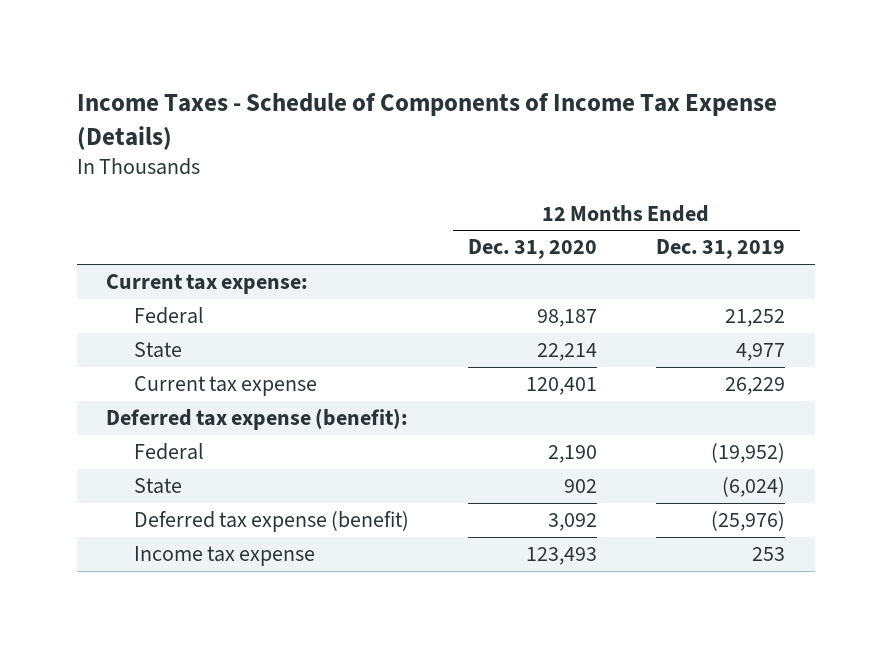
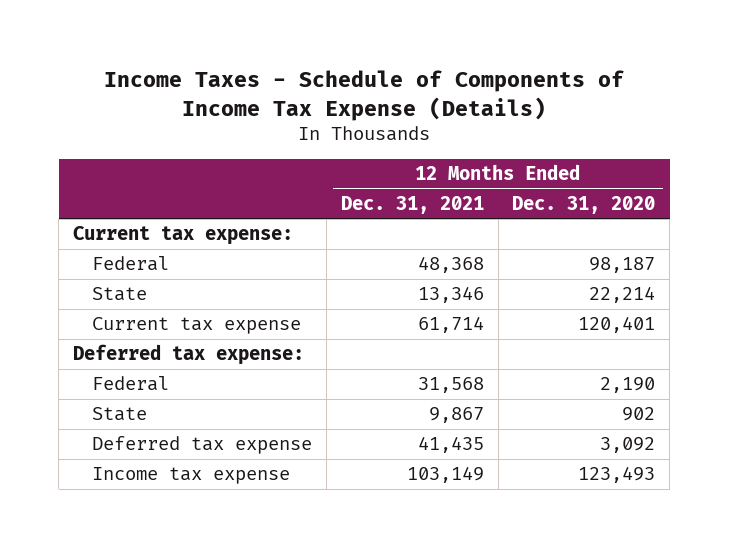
- | 12 Months Ended Dec. 31, 2020 | 12 Months Ended Dec. 31, 2019
+ | 12 Months Ended Dec. 31, 2021 | 12 Months Ended Dec. 31, 2020
- Deferred tax expense (benefit):
+ Deferred tax expense:
- Deferred tax expense (benefit) | 3,092 | (25,976)
+ Deferred tax expense | 41,435 | 3,092

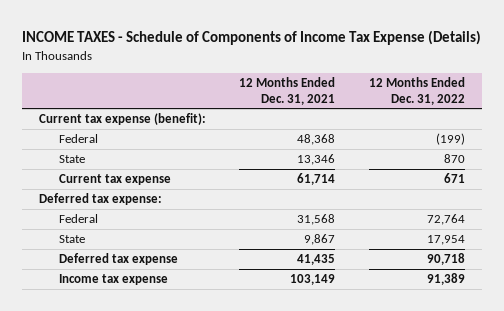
- Income Taxes - Schedule of Components of Income Tax Expense (Details)
+ INCOME TAXES - Schedule of Components of Income Tax Expense (Details)
- | 12 Months Ended Dec. 31, 2021 | 12 Months Ended Dec. 31, 2020
+ | 12 Months Ended Dec. 31, 2021 | 12 Months Ended Dec. 31, 2022
- Current tax expense:
+ Current tax expense (benefit):

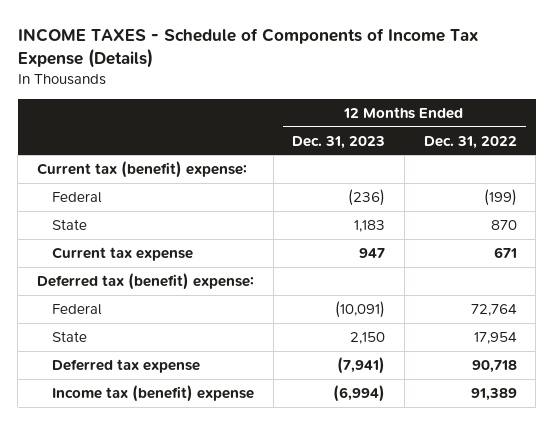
- | 12 Months Ended Dec. 31, 2021 | 12 Months Ended Dec. 31, 2022
+ | 12 Months Ended Dec. 31, 2023 | 12 Months Ended Dec. 31, 2022
- Current tax expense (benefit):
+ Current tax (benefit) expense:
- Deferred tax expense:
+ Deferred tax (benefit) expense:
- Income tax expense | 103,149 | 91,389
+ Income tax (benefit) expense | (6,994) | 91,389

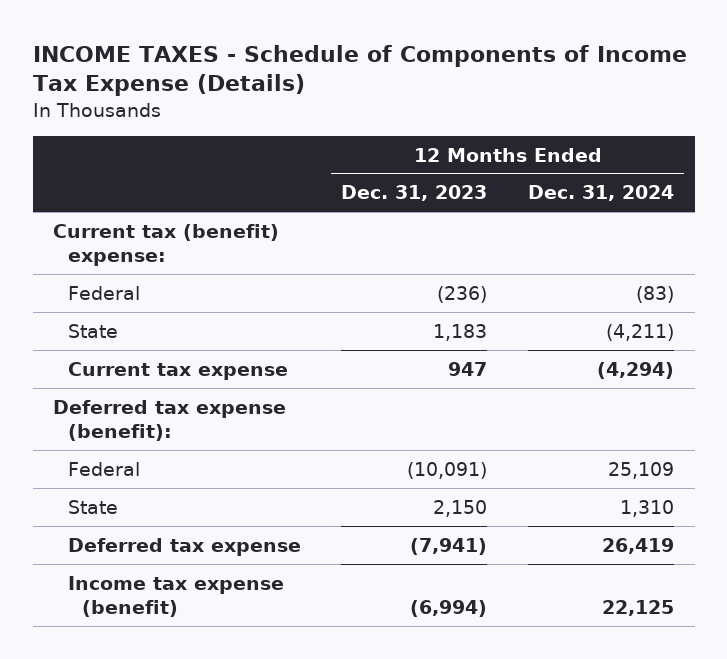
- | 12 Months Ended Dec. 31, 2023 | 12 Months Ended Dec. 31, 2022
+ | 12 Months Ended Dec. 31, 2023 | 12 Months Ended Dec. 31, 2024
- Deferred tax (benefit) expense:
+ Deferred tax expense (benefit):
- Income tax (benefit) expense | (6,994) | 91,389
+ Income tax expense (benefit) | (6,994) | 22,125

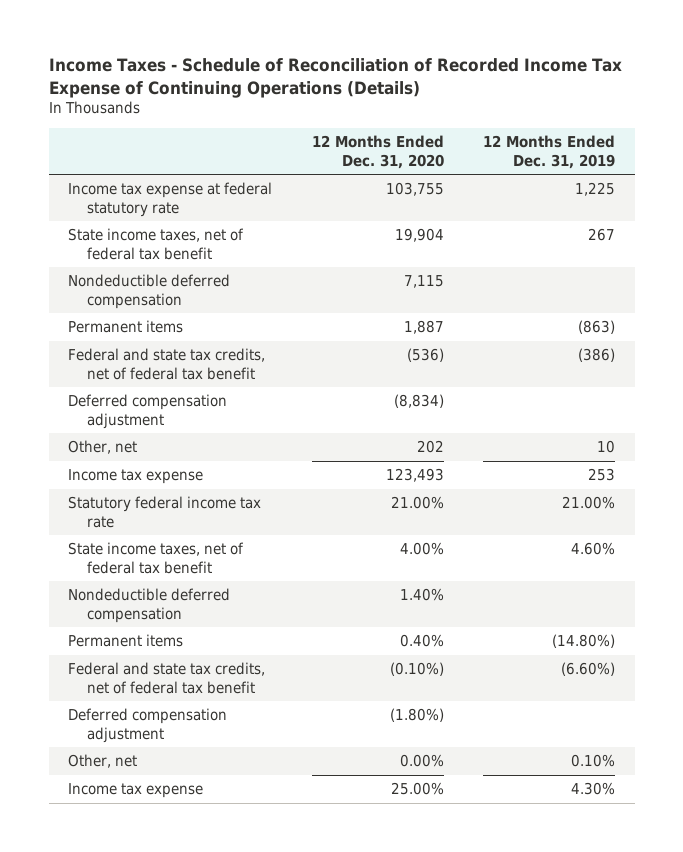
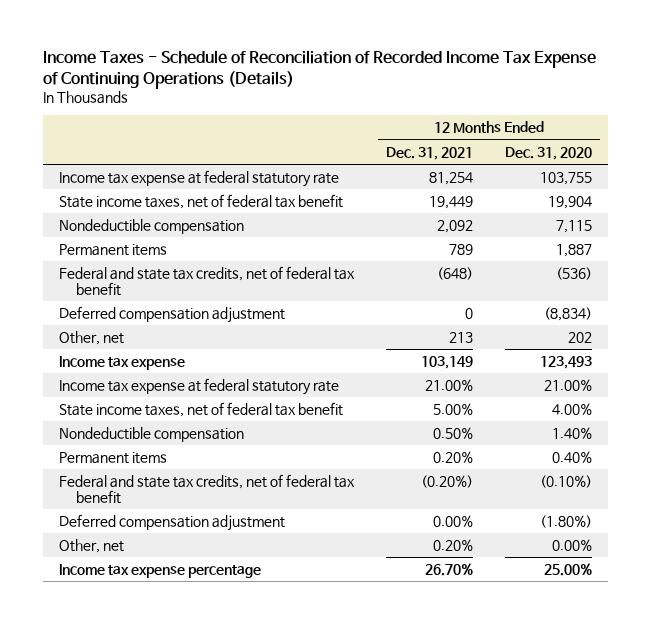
- | 12 Months Ended Dec. 31, 2020 | 12 Months Ended Dec. 31, 2019
+ | 12 Months Ended Dec. 31, 2021 | 12 Months Ended Dec. 31, 2020
- Nondeductible deferred compensation | 7,115 |
+ Nondeductible compensation | 2,092 | 7,115
- Statutory federal income tax rate | 21.00% | 21.00%
+ Income tax expense at federal statutory rate | 21.00% | 21.00%
- Nondeductible deferred compensation | 1.40% |
+ Nondeductible compensation | 0.50% | 1.40%
- Income tax expense | 25.00% | 4.30%
+ Income tax expense percentage | 26.70% | 25.00%

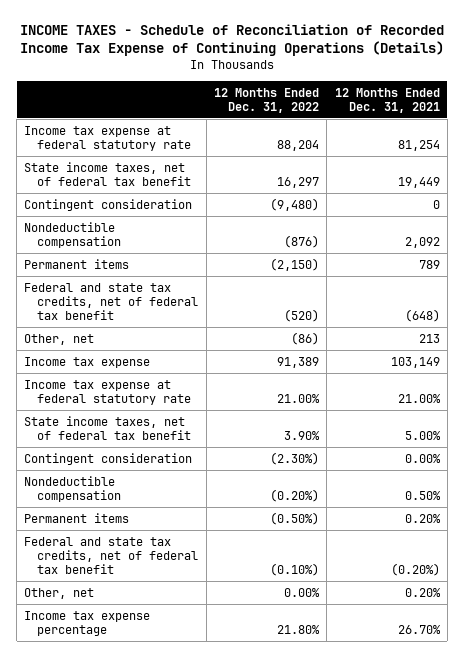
- Income Taxes - Schedule of Reconciliation of Recorded Income Tax Expense of Continuing Operations (Details)
+ INCOME TAXES - Schedule of Reconciliation of Recorded Income Tax Expense of Continuing Operations (Details)
- | 12 Months Ended Dec. 31, 2021 | 12 Months Ended Dec. 31, 2020
+ | 12 Months Ended Dec. 31, 2022 | 12 Months Ended Dec. 31, 2021
+ Contingent consideration | (9,480) | 0
- Deferred compensation adjustment | 0 | (8,834)
+ Contingent consideration | (2.30%) | 0.00%
- Deferred compensation adjustment | 0.00% | (1.80%)

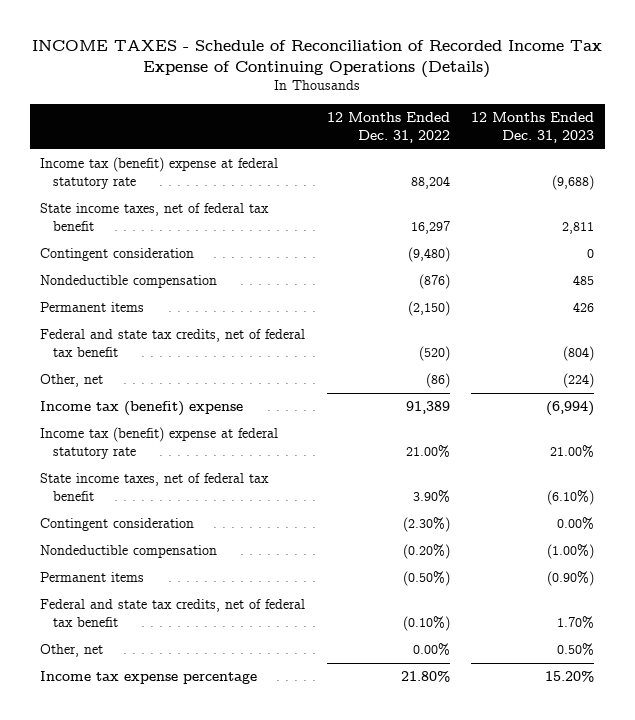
- | 12 Months Ended Dec. 31, 2022 | 12 Months Ended Dec. 31, 2021
+ | 12 Months Ended Dec. 31, 2022 | 12 Months Ended Dec. 31, 2023
- Income tax expense at federal statutory rate | 88,204 | 81,254
+ Income tax (benefit) expense at federal statutory rate | 88,204 | (9,688)
- Income tax expense | 91,389 | 103,149
- Income tax expense at federal statutory rate | 21.00% | 21.00%
+ Income tax (benefit) expense | 91,389 | (6,994)
+ Income tax (benefit) expense at federal statutory rate | 21.00% | 21.00%

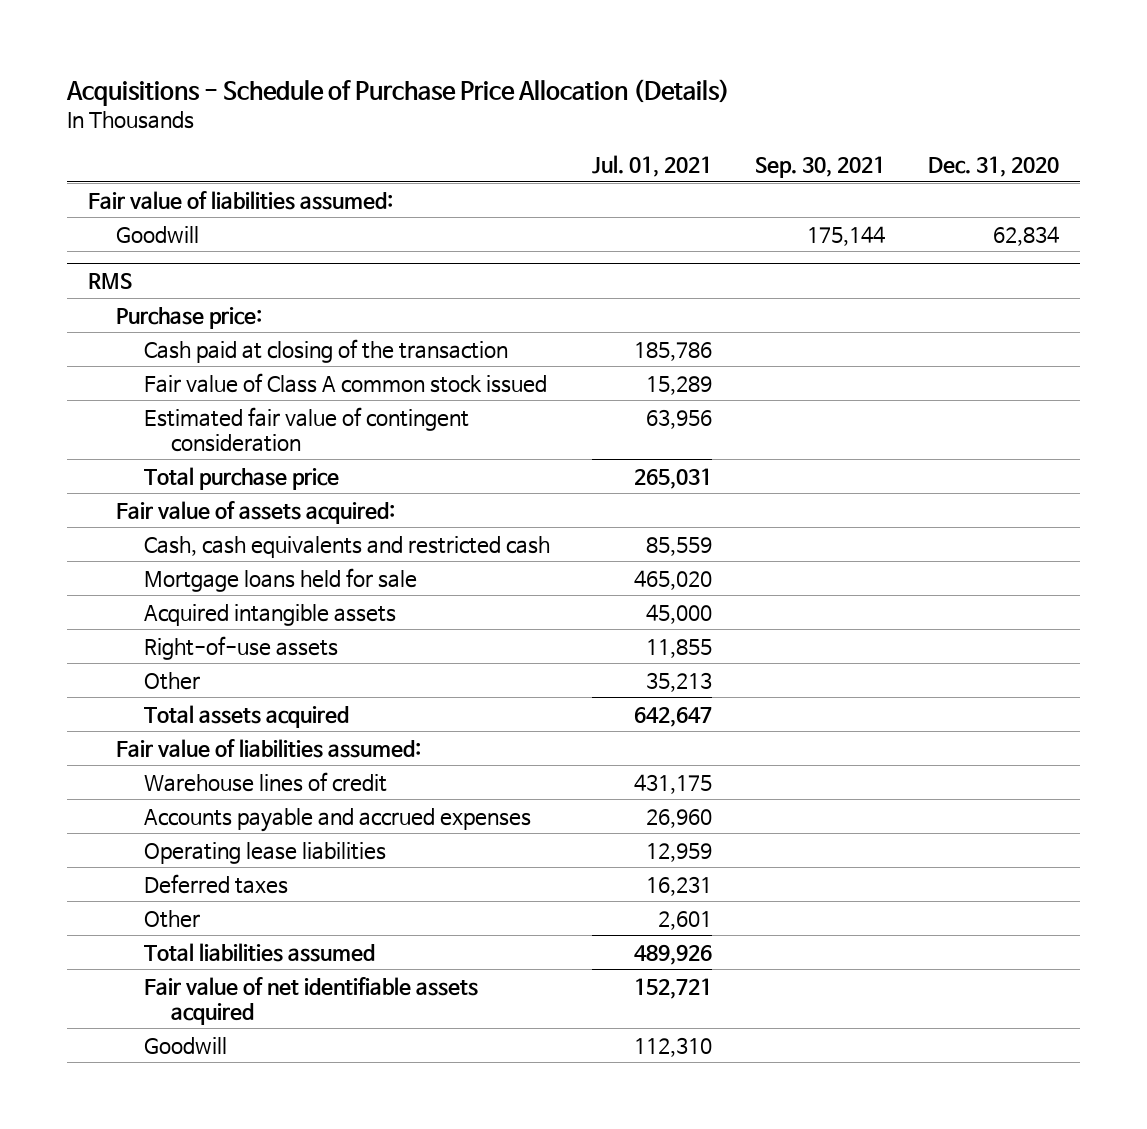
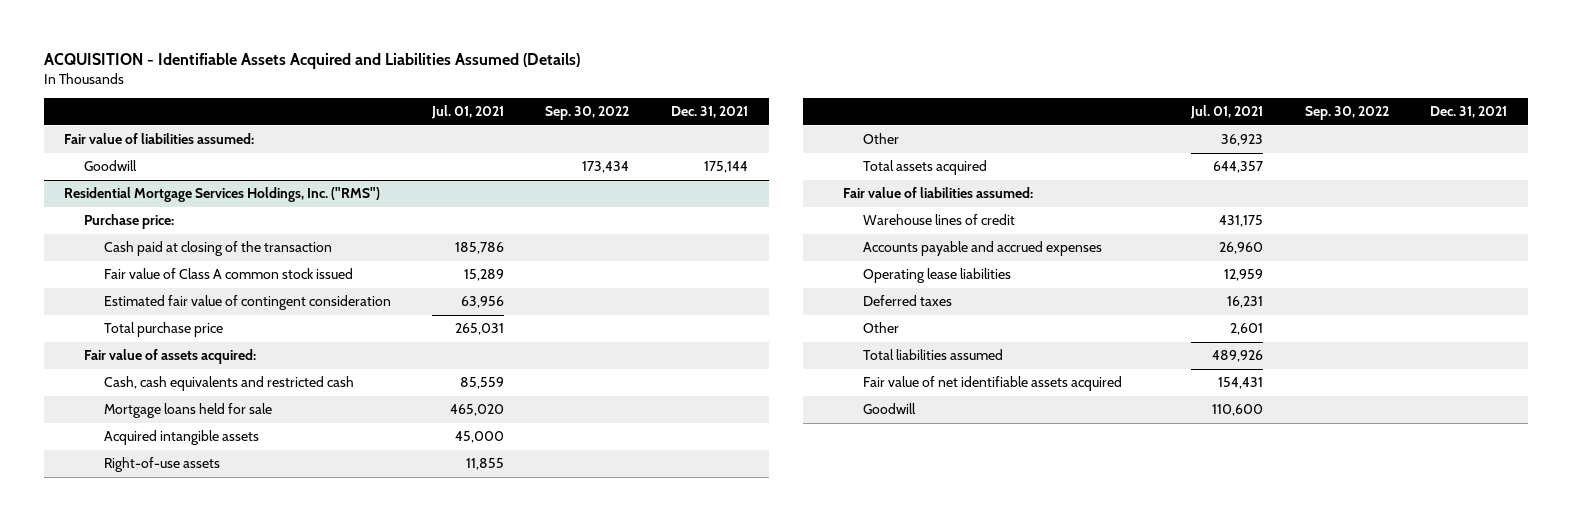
- Acquisitions - Schedule of Purchase Price Allocation (Details)
+ ACQUISITION - Identifiable Assets Acquired and Liabilities Assumed (Details)
- | Jul. 01, 2021 | Sep. 30, 2021 | Dec. 31, 2020
+ | Jul. 01, 2021 | Sep. 30, 2022 | Dec. 31, 2021
- RMS
+ Residential Mortgage Services Holdings, Inc. ("RMS")
- Other | 35,213 | |
- Total assets acquired | 642,647 | |
+ Other | 36,923 | |
+ Total assets acquired | 644,357 | |
- Fair value of net identifiable assets acquired | 152,721 | |
- Goodwill | 112,310 | |
+ Fair value of net identifiable assets acquired | 154,431 | |
+ Goodwill | 110,600 | |

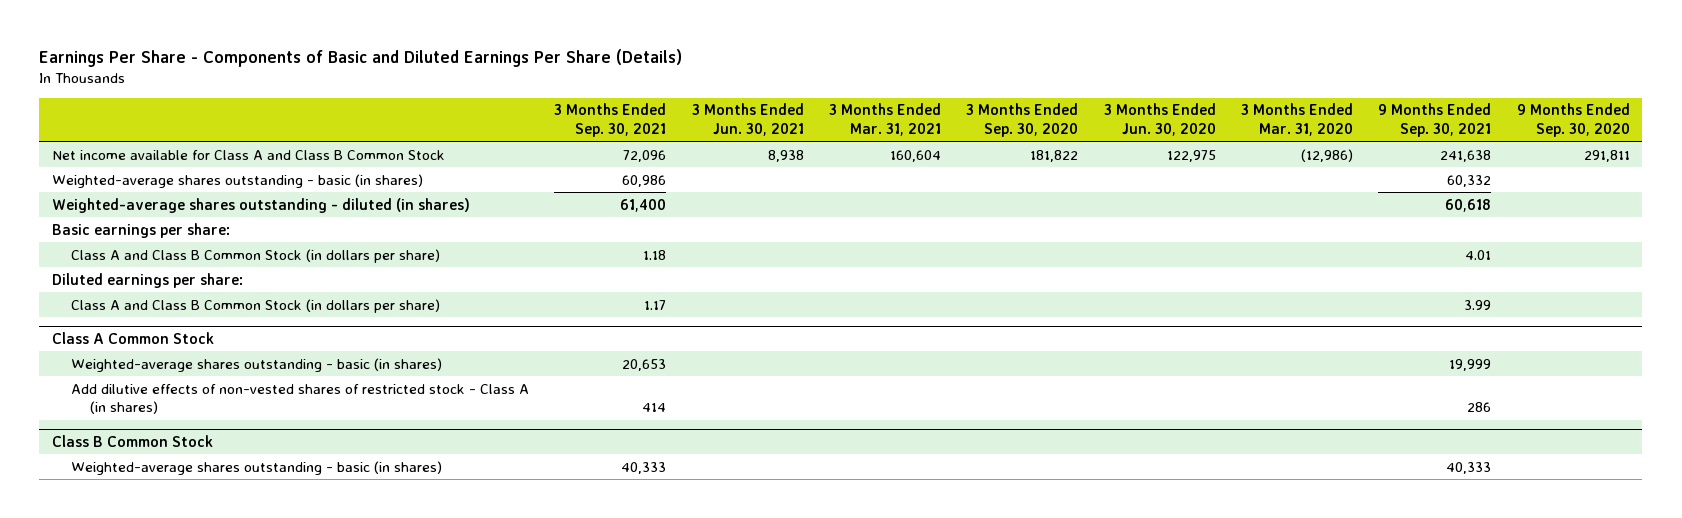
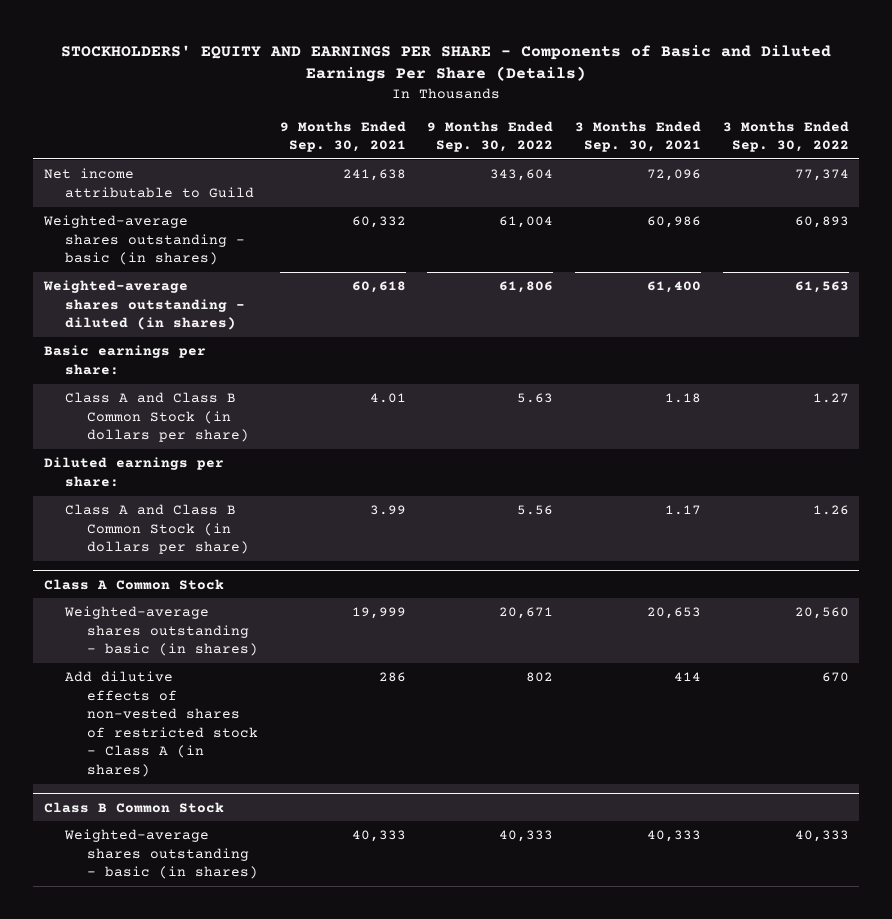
- Earnings Per Share - Components of Basic and Diluted Earnings Per Share (Details)
+ STOCKHOLDERS' EQUITY AND EARNINGS PER SHARE - Components of Basic and Diluted Earnings Per Share (Details)
- | 3 Months Ended Sep. 30, 2021 | 3 Months Ended Jun. 30, 2021 | 3 Months Ended Mar. 31, 2021 | 3 Months Ended Sep. 30, 2020 | 3 Months Ended Jun. 30, 2020 | 3 Months Ended Mar. 31, 2020 | 9 Months Ended Sep. 30, 2021 | 9 Months Ended Sep. 30, 2020
+ | 9 Months Ended Sep. 30, 2021 | 9 Months Ended Sep. 30, 2022 | 3 Months Ended Sep. 30, 2021 | 3 Months Ended Sep. 30, 2022
- Net income available for Class A and Class B Common Stock | 72,096 | 8,938 | 160,604 | 181,822 | 122,975 | (12,986) | 241,638 | 291,811
+ Net income attributable to Guild | 241,638 | 343,604 | 72,096 | 77,374

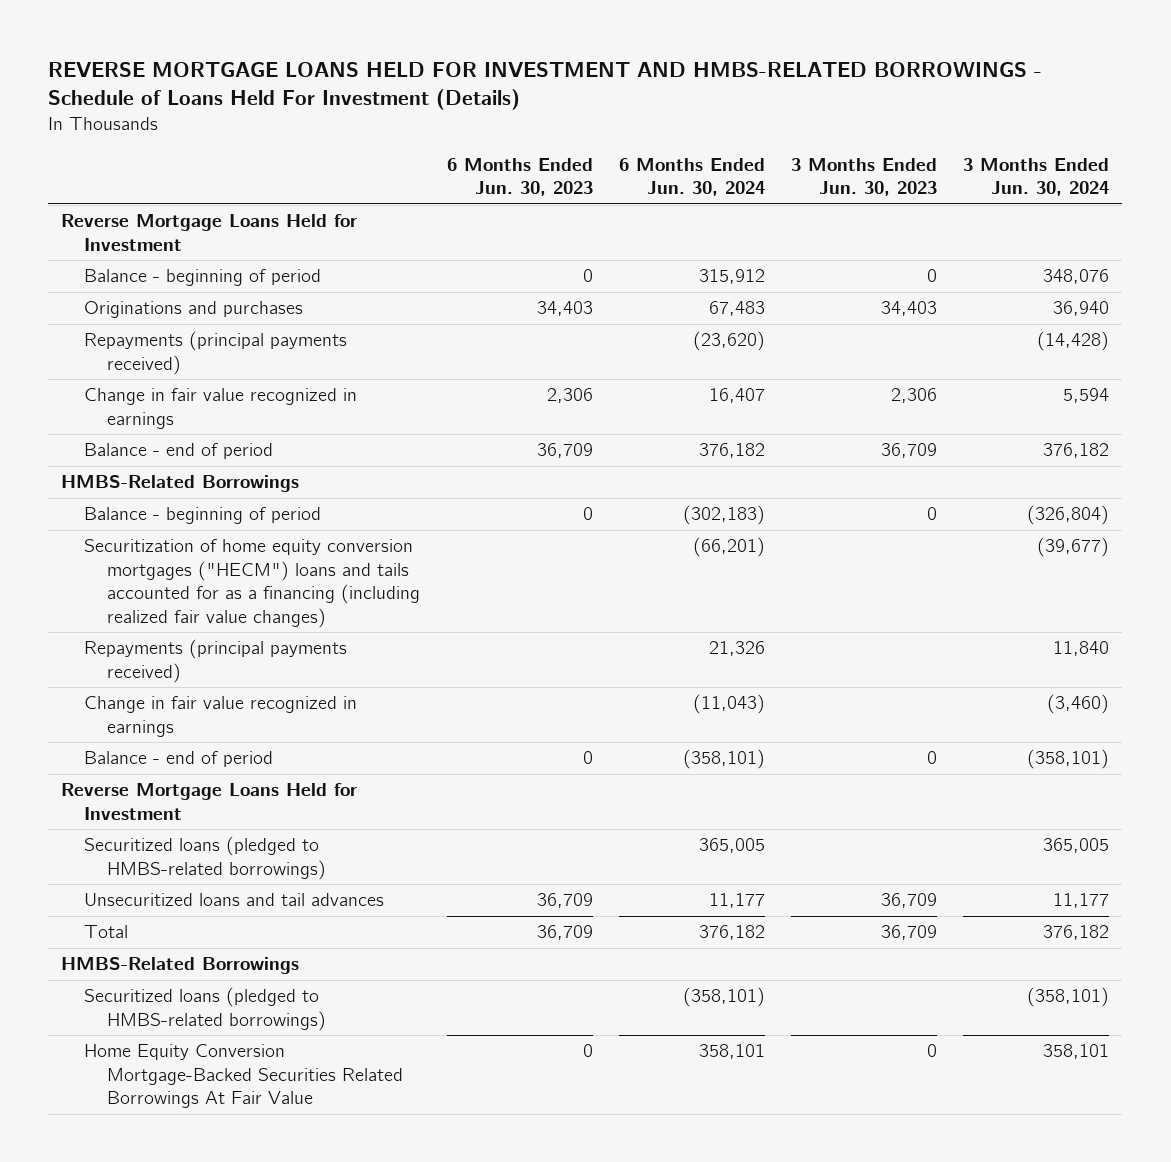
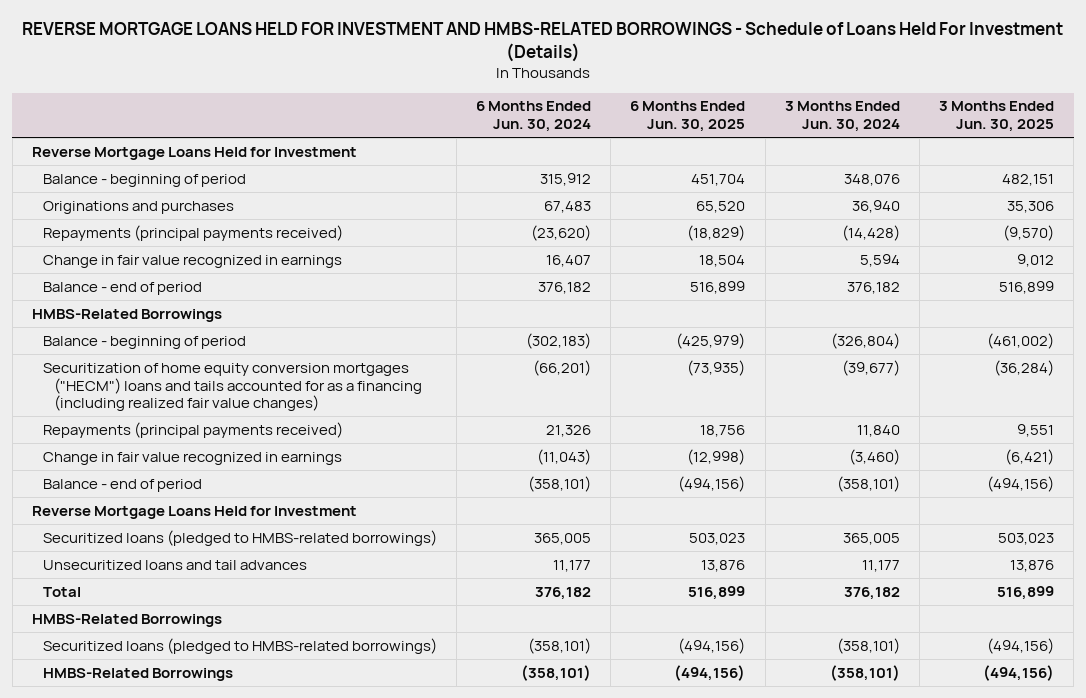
- | 6 Months Ended Jun. 30, 2023 | 6 Months Ended Jun. 30, 2024 | 3 Months Ended Jun. 30, 2023 | 3 Months Ended Jun. 30, 2024
+ | 6 Months Ended Jun. 30, 2024 | 6 Months Ended Jun. 30, 2025 | 3 Months Ended Jun. 30, 2024 | 3 Months Ended Jun. 30, 2025
- Home Equity Conversion Mortgage-Backed Securities Related Borrowings At Fair Value | 0 | 358,101 | 0 | 358,101
+ HMBS-Related Borrowings | (358,101) | (494,156) | (358,101) | (494,156)

